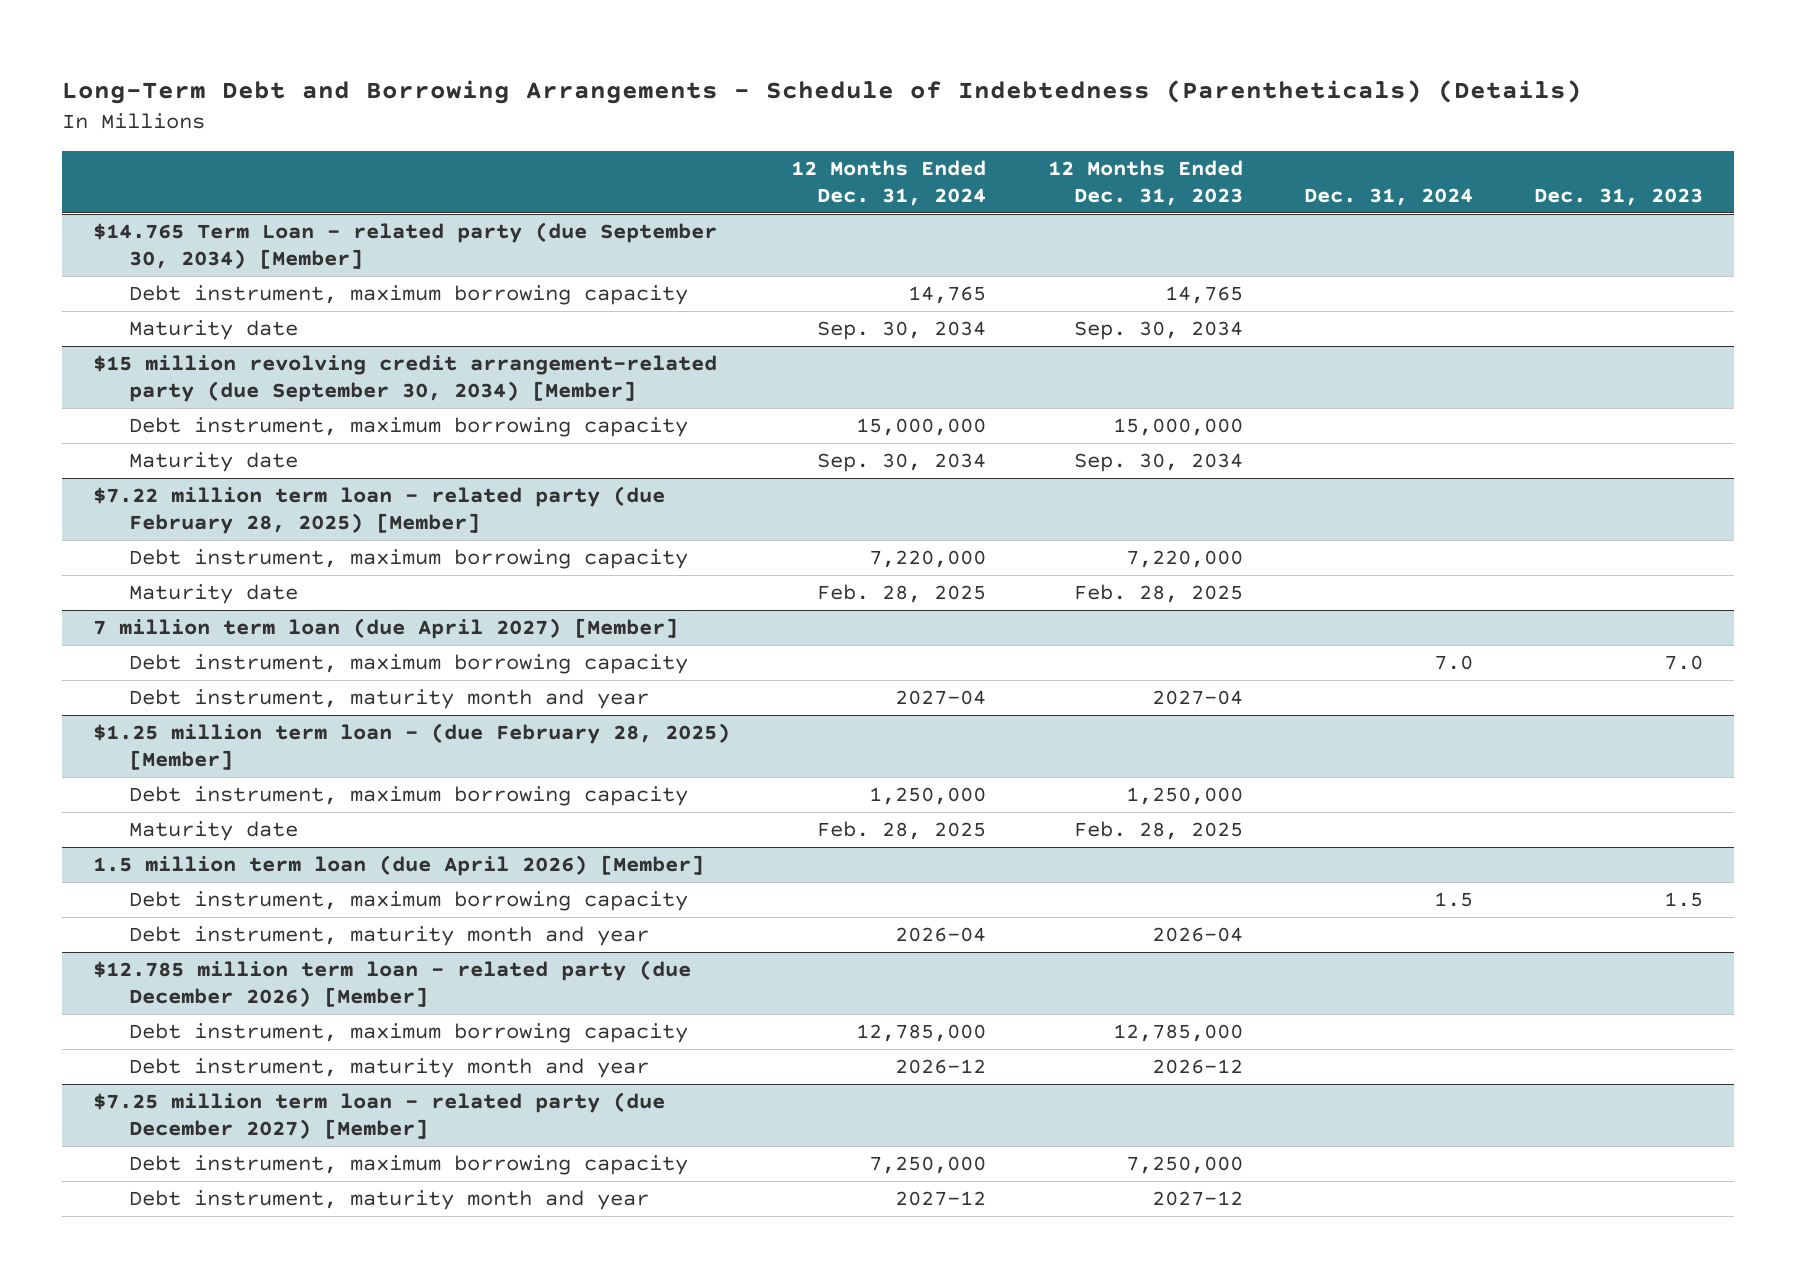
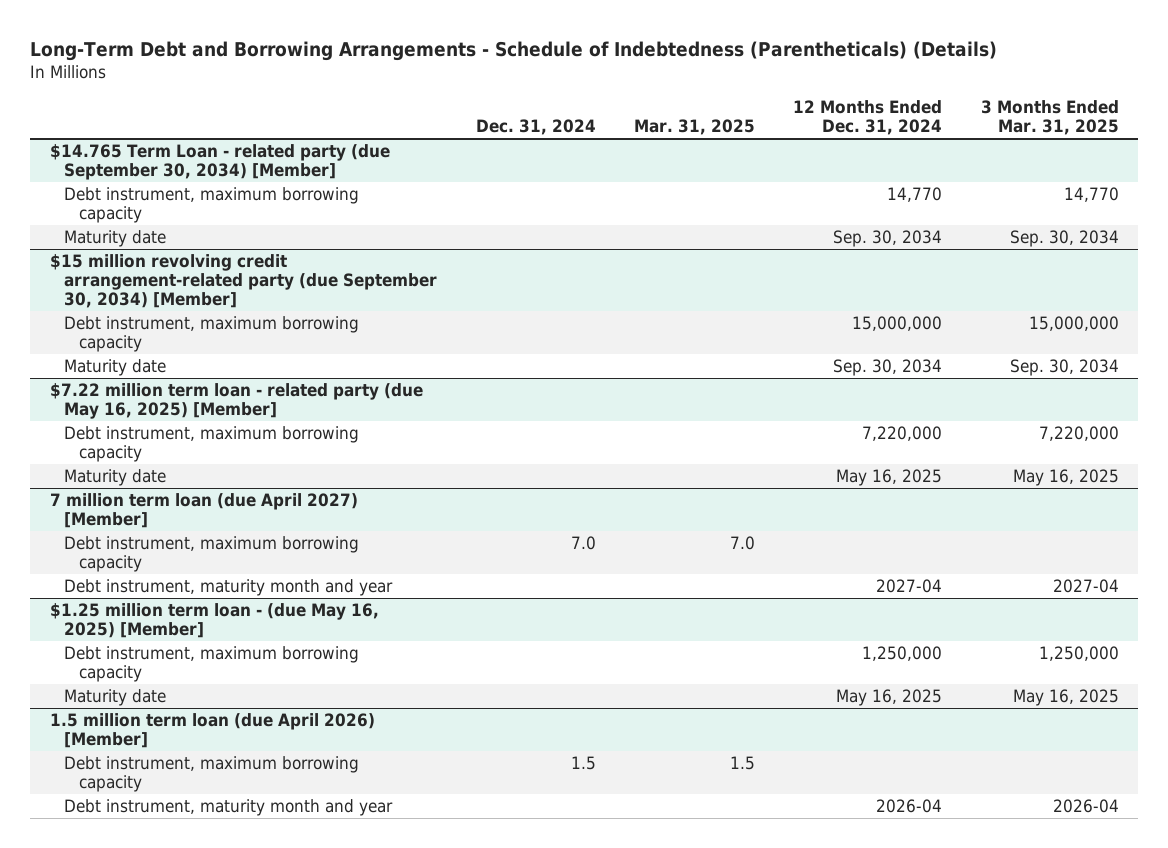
- | 12 Months Ended Dec. 31, 2024 | 12 Months Ended Dec. 31, 2023 | Dec. 31, 2024 | Dec. 31, 2023
+ | Dec. 31, 2024 | Mar. 31, 2025 | 12 Months Ended Dec. 31, 2024 | 3 Months Ended Mar. 31, 2025
@ $14.765 Term Loan - related party (due September 30, 2034) [Member]
- Debt instrument, maximum borrowing capacity | 14,765 | 14,765 | |
+ Debt instrument, maximum borrowing capacity | | | 14,770 | 14,770
- $7.22 million term loan - related party (due February 28, 2025) [Member]
+ $7.22 million term loan - related party (due May 16, 2025) [Member]
- Maturity date | Feb. 28, 2025 | Feb. 28, 2025 | |
+ Maturity date | | | May 16, 2025 | May 16, 2025
- $1.25 million term loan - (due February 28, 2025) [Member]
+ $1.25 million term loan - (due May 16, 2025) [Member]
- Maturity date | Feb. 28, 2025 | Feb. 28, 2025 | |
+ Maturity date | | | May 16, 2025 | May 16, 2025
- $12.785 million term loan - related party (due December 2026) [Member]
- Debt instrument, maximum borrowing capacity | 12,785,000 | 12,785,000 | |
- Debt instrument, maturity month and year | 2026-12 | 2026-12 | |
- $7.25 million term loan - related party (due December 2027) [Member]
- Debt instrument, maximum borrowing capacity | 7,250,000 | 7,250,000 | |
- Debt instrument, maturity month and year | 2027-12 | 2027-12 | |

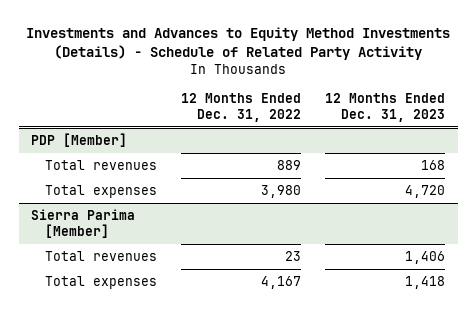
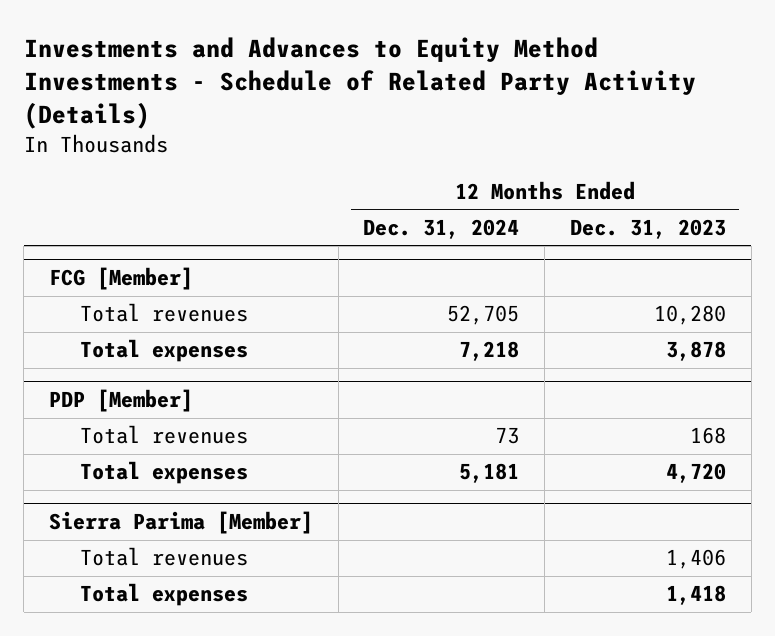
- Investments and Advances to Equity Method Investments (Details) - Schedule of Related Party Activity
+ Investments and Advances to Equity Method Investments - Schedule of Related Party Activity (Details)
- | 12 Months Ended Dec. 31, 2022 | 12 Months Ended Dec. 31, 2023
+ | 12 Months Ended Dec. 31, 2024 | 12 Months Ended Dec. 31, 2023
+ FCG [Member]
+ Total revenues | 52,705 | 10,280
+ Total expenses | 7,218 | 3,878

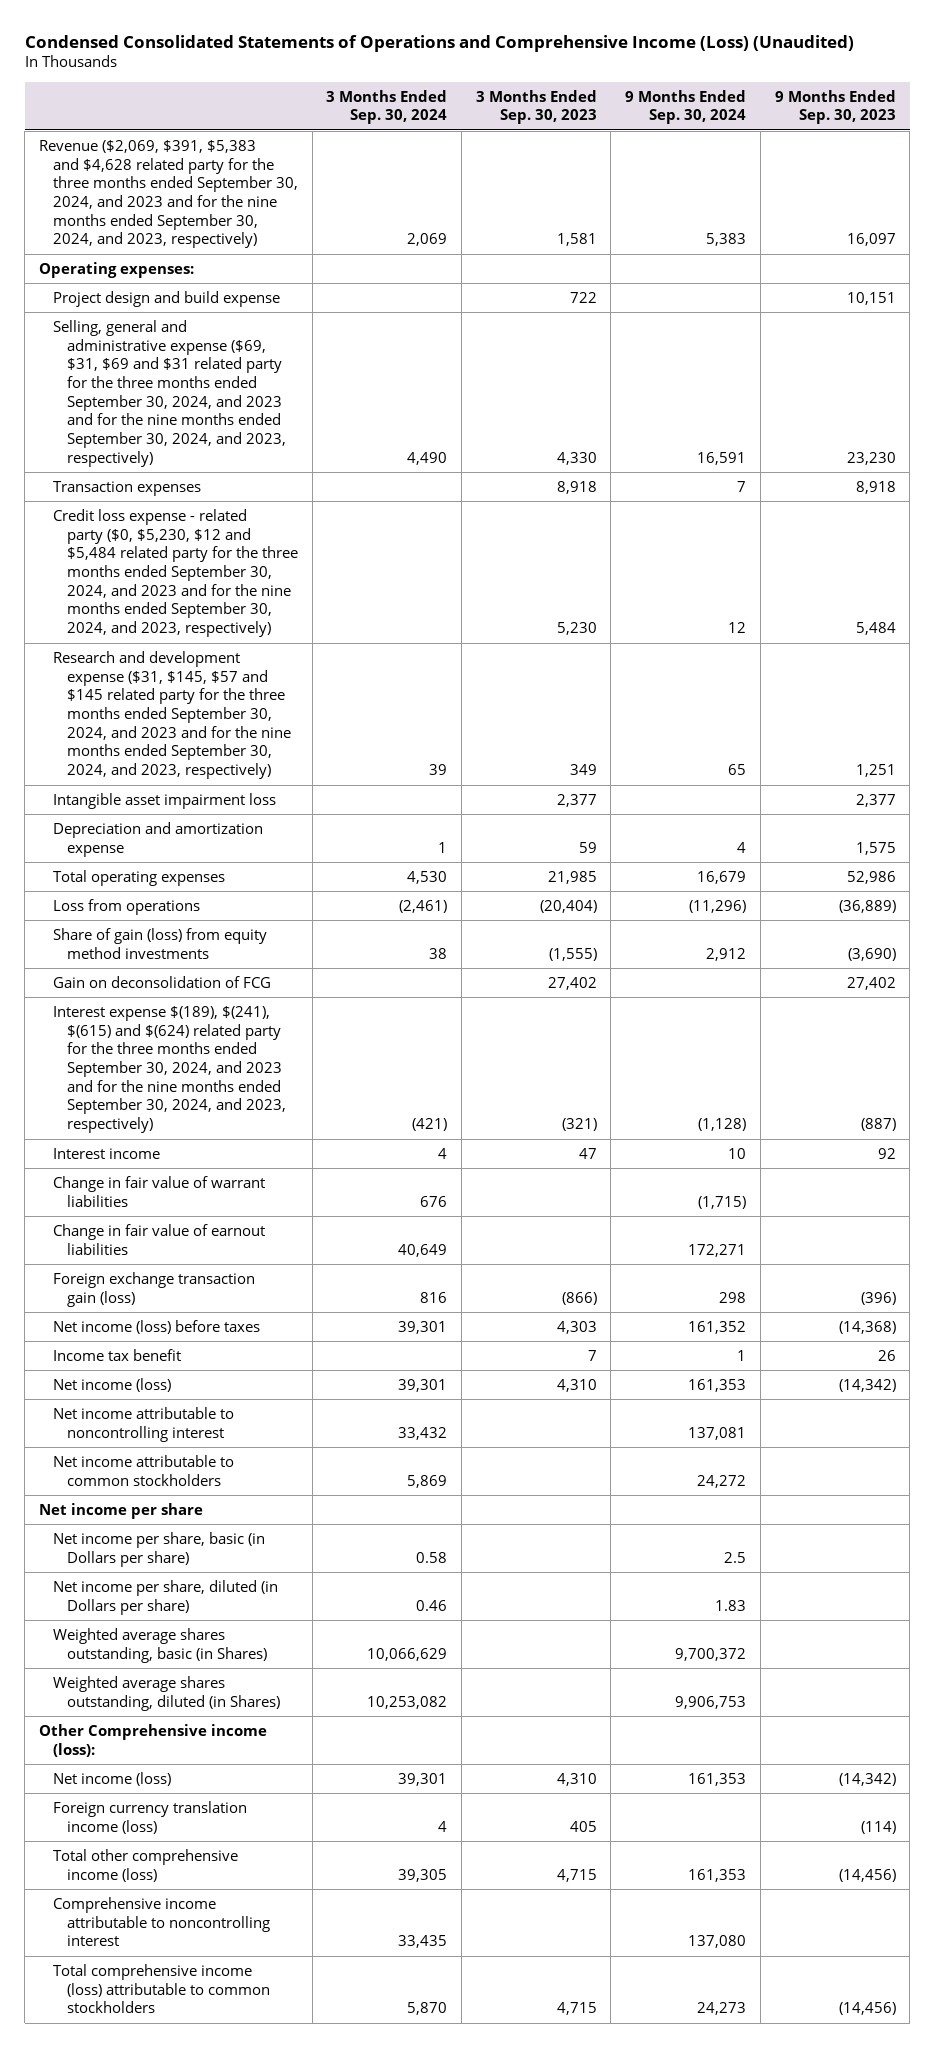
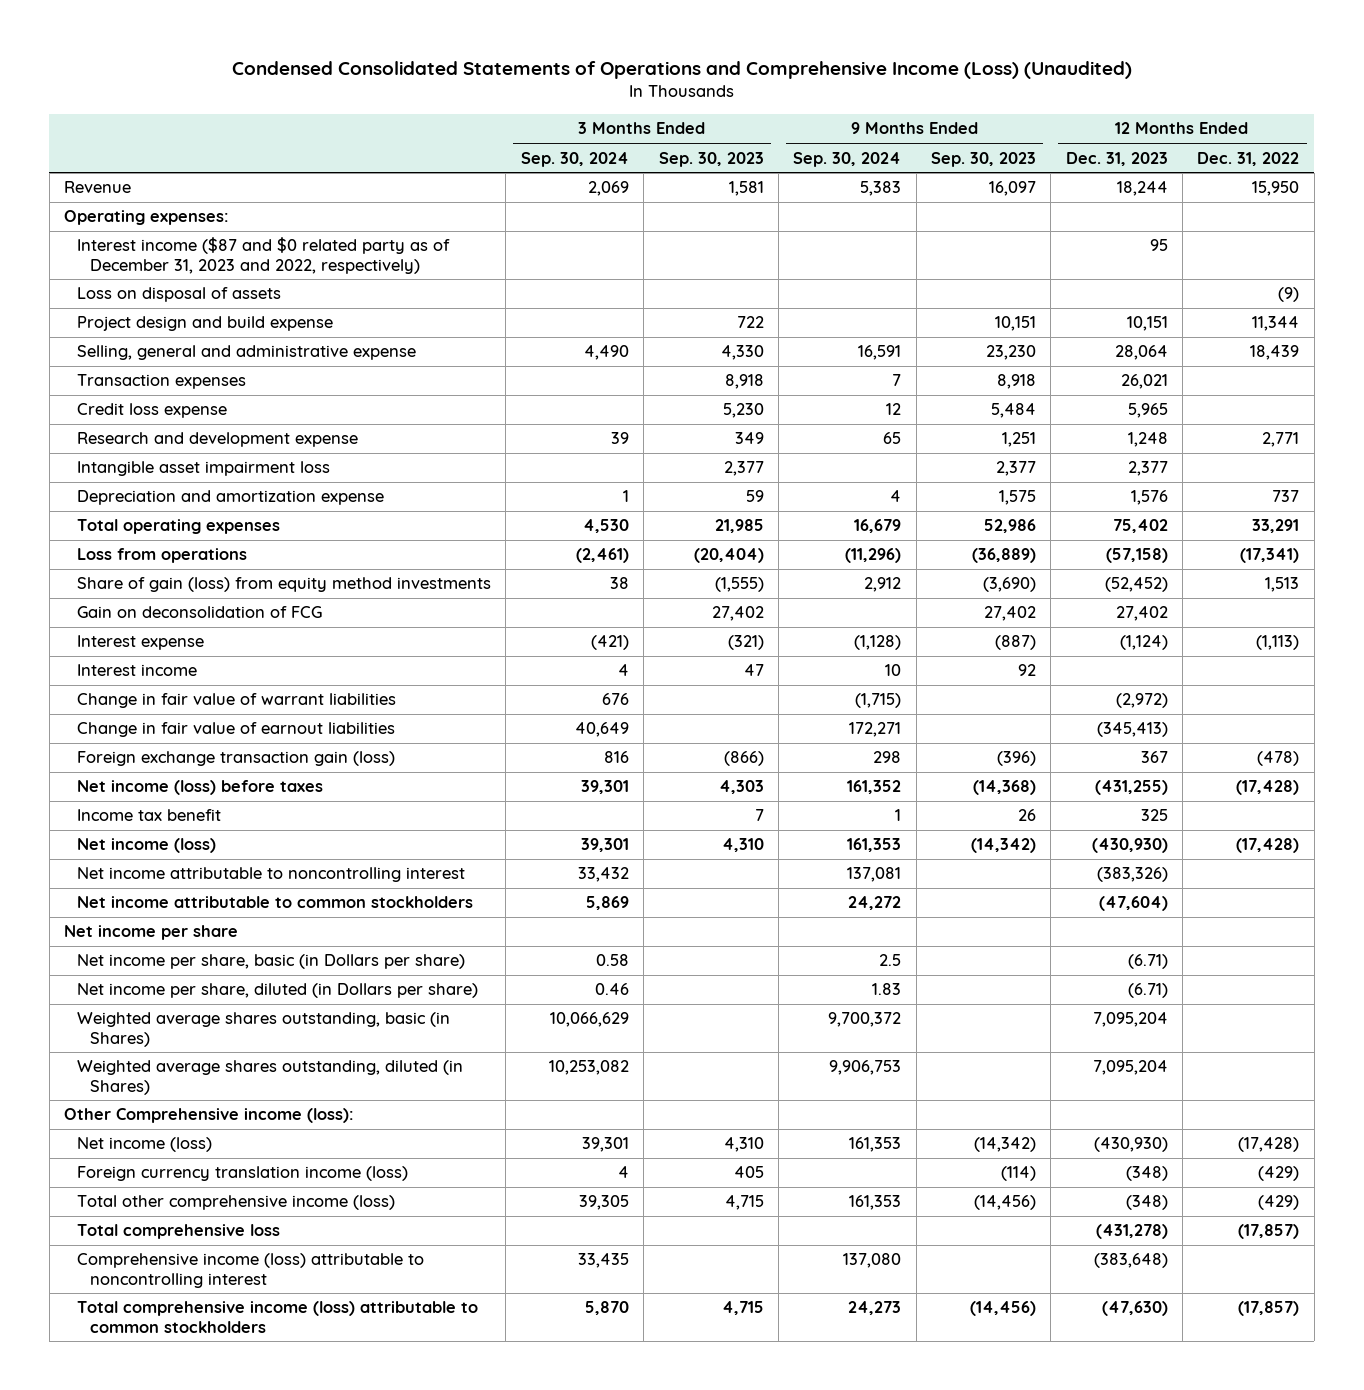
- | 3 Months Ended Sep. 30, 2024 | 3 Months Ended Sep. 30, 2023 | 9 Months Ended Sep. 30, 2024 | 9 Months Ended Sep. 30, 2023
+ | 3 Months Ended Sep. 30, 2024 | 3 Months Ended Sep. 30, 2023 | 9 Months Ended Sep. 30, 2024 | 9 Months Ended Sep. 30, 2023 | 12 Months Ended Dec. 31, 2023 | 12 Months Ended Dec. 31, 2022
- Revenue ($2,069, $391, $5,383 and $4,628 related party for the three months ended September 30, 2024, and 2023 and for the nine months ended September 30, 2024, and 2023, respectively) | 2,069 | 1,581 | 5,383 | 16,097
+ Revenue | 2,069 | 1,581 | 5,383 | 16,097 | 18,244 | 15,950
+ Interest income ($87 and $0 related party as of December 31, 2023 and 2022, respectively) | | | | | 95 |
+ Loss on disposal of assets | | | | | | (9)
- Selling, general and administrative expense ($69, $31, $69 and $31 related party for the three months ended September 30, 2024, and 2023 and for the nine months ended September 30, 2024, and 2023, respectively) | 4,490 | 4,330 | 16,591 | 23,230
+ Selling, general and administrative expense | 4,490 | 4,330 | 16,591 | 23,230 | 28,064 | 18,439
- Credit loss expense - related party ($0, $5,230, $12 and $5,484 related party for the three months ended September 30, 2024, and 2023 and for the nine months ended September 30, 2024, and 2023, respectively) | | 5,230 | 12 | 5,484
- Research and development expense ($31, $145, $57 and $145 related party for the three months ended September 30, 2024, and 2023 and for the nine months ended September 30, 2024, and 2023, respectively) | 39 | 349 | 65 | 1,251
+ Credit loss expense | | 5,230 | 12 | 5,484 | 5,965 |
+ Research and development expense | 39 | 349 | 65 | 1,251 | 1,248 | 2,771
- Interest expense $(189), $(241), $(615) and $(624) related party for the three months ended September 30, 2024, and 2023 and for the nine months ended September 30, 2024, and 2023, respectively) | (421) | (321) | (1,128) | (887)
+ Interest expense | (421) | (321) | (1,128) | (887) | (1,124) | (1,113)
- Comprehensive income attributable to noncontrolling interest | 33,435 | | 137,080 |
+ Total comprehensive loss | | | | | (431,278) | (17,857)
+ Comprehensive income (loss) attributable to noncontrolling interest | 33,435 | | 137,080 | | (383,648) |

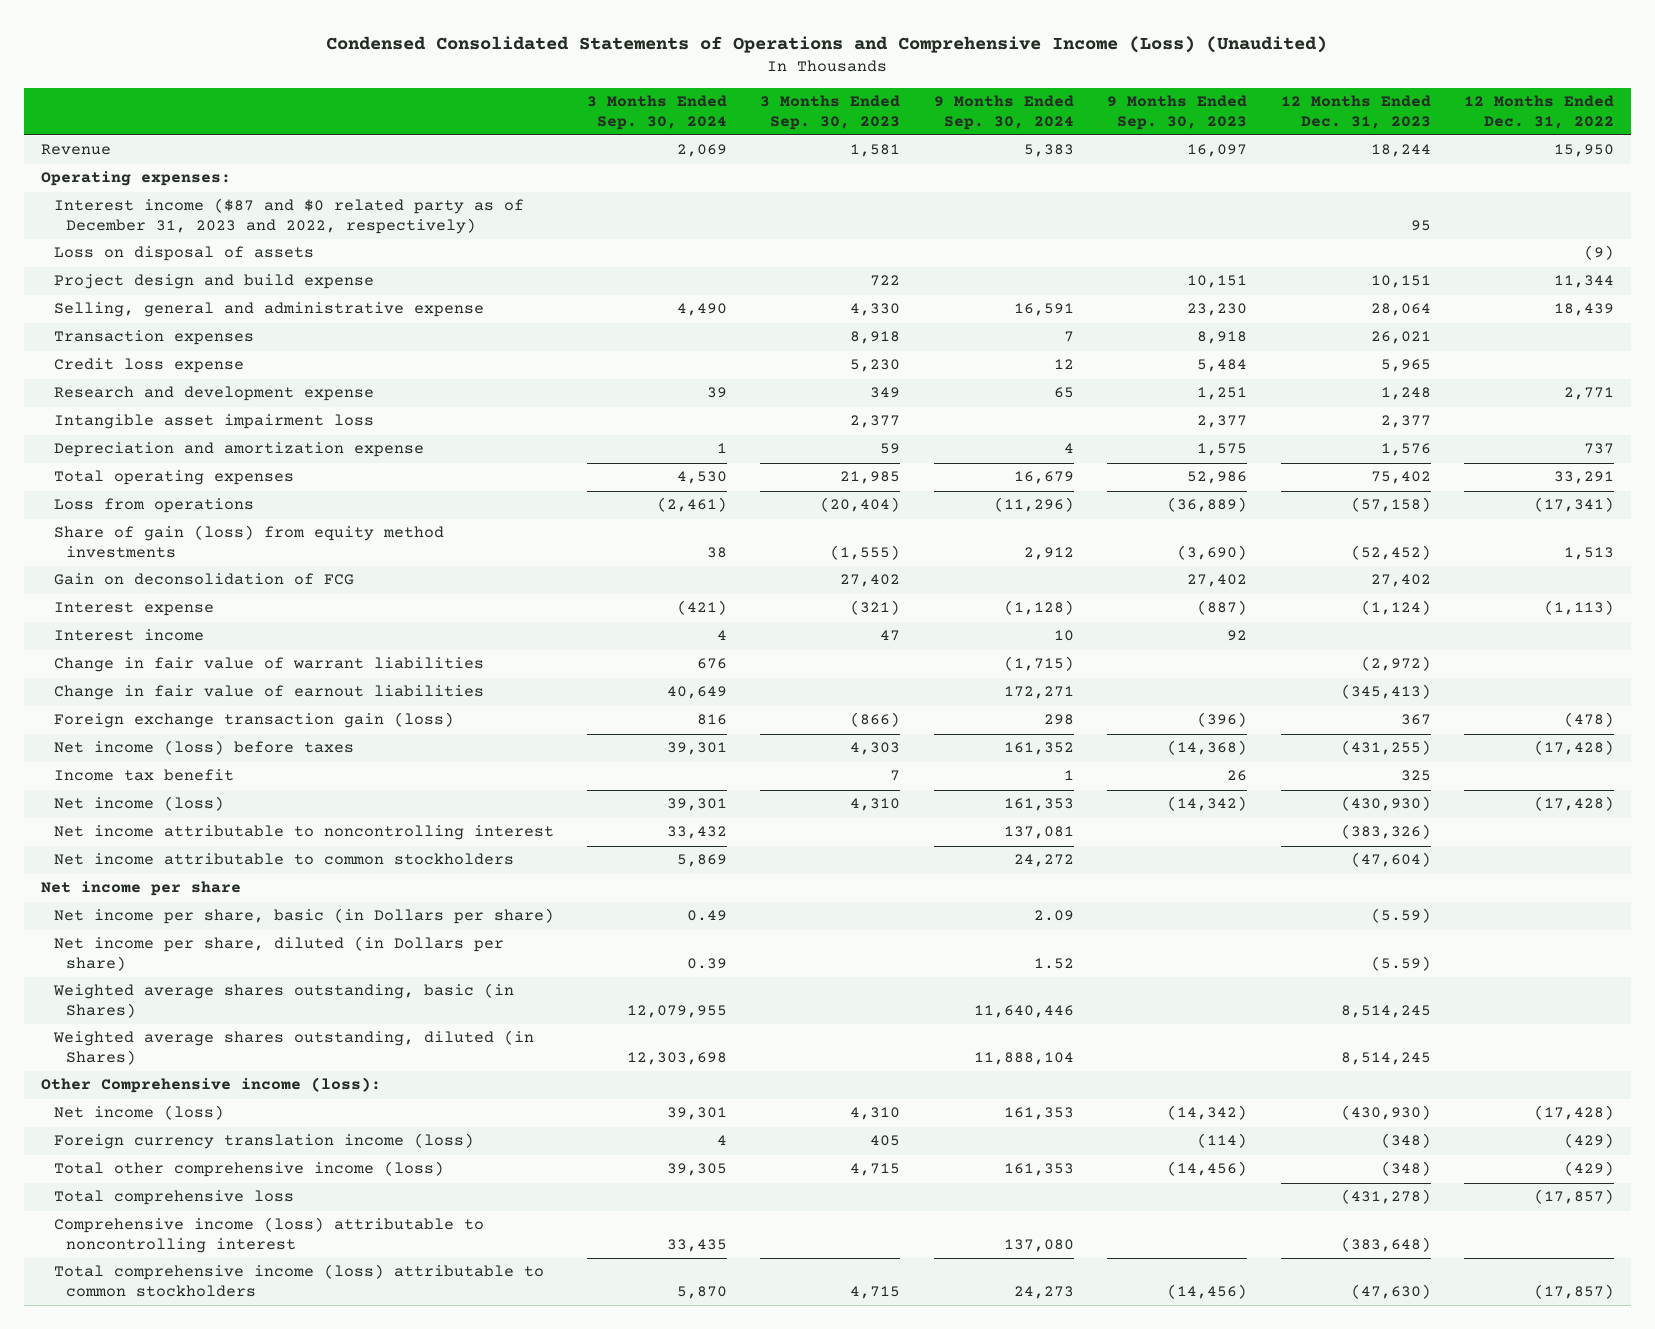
- Net income per share, basic (in Dollars per share) | 0.58 | | 2.5 | | (6.71) |
- Net income per share, diluted (in Dollars per share) | 0.46 | | 1.83 | | (6.71) |
- Weighted average shares outstanding, basic (in Shares) | 10,066,629 | | 9,700,372 | | 7,095,204 |
- Weighted average shares outstanding, diluted (in Shares) | 10,253,082 | | 9,906,753 | | 7,095,204 |
+ Net income per share, basic (in Dollars per share) | 0.49 | | 2.09 | | (5.59) |
+ Net income per share, diluted (in Dollars per share) | 0.39 | | 1.52 | | (5.59) |
+ Weighted average shares outstanding, basic (in Shares) | 12,079,955 | | 11,640,446 | | 8,514,245 |
+ Weighted average shares outstanding, diluted (in Shares) | 12,303,698 | | 11,888,104 | | 8,514,245 |

